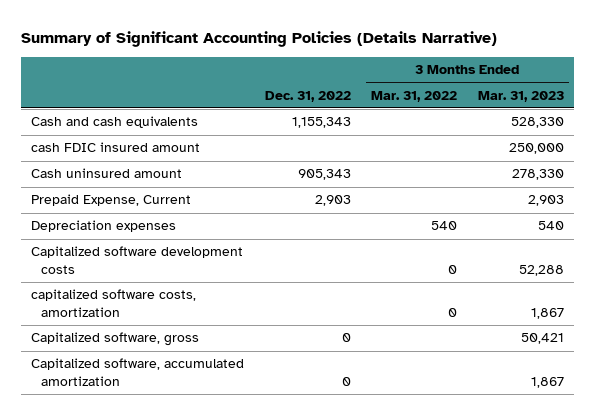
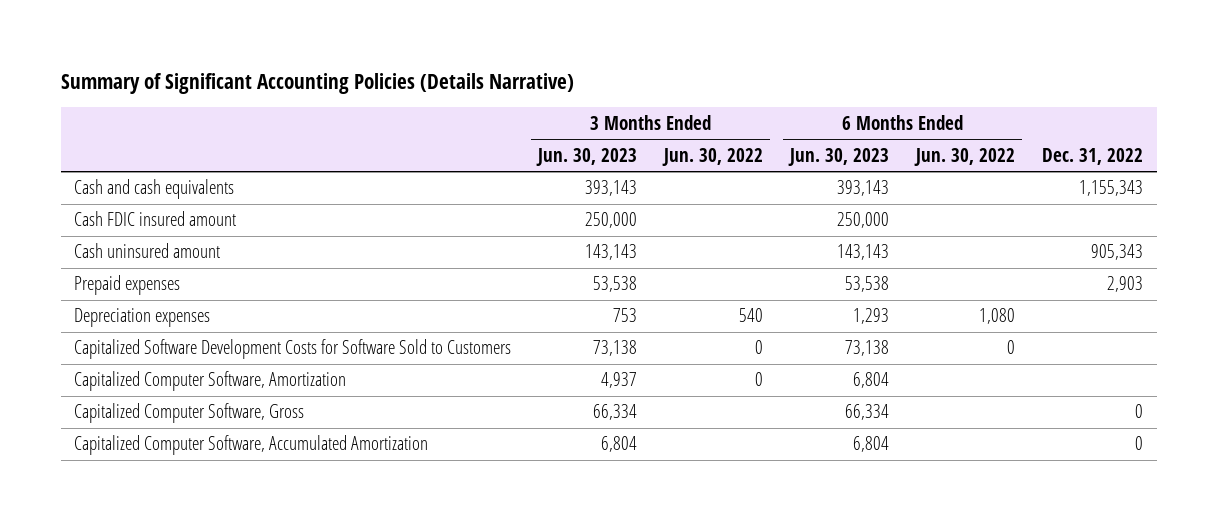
- | Dec. 31, 2022 | 3 Months Ended Mar. 31, 2022 | 3 Months Ended Mar. 31, 2023
+ | 3 Months Ended Jun. 30, 2023 | 3 Months Ended Jun. 30, 2022 | 6 Months Ended Jun. 30, 2023 | 6 Months Ended Jun. 30, 2022 | Dec. 31, 2022
- cash FDIC insured amount | | | 250,000
+ Cash FDIC insured amount | 250,000 | | 250,000 | |
- Prepaid Expense, Current | 2,903 | | 2,903
+ Prepaid expenses | 53,538 | | 53,538 | | 2,903
- Capitalized software development costs | | 0 | 52,288
- capitalized software costs, amortization | | 0 | 1,867
- Capitalized software, gross | 0 | | 50,421
- Capitalized software, accumulated amortization | 0 | | 1,867
+ Capitalized Software Development Costs for Software Sold to Customers | 73,138 | 0 | 73,138 | 0 |
+ Capitalized Computer Software, Amortization | 4,937 | 0 | 6,804 | |
+ Capitalized Computer Software, Gross | 66,334 | | 66,334 | | 0
+ Capitalized Computer Software, Accumulated Amortization | 6,804 | | 6,804 | | 0

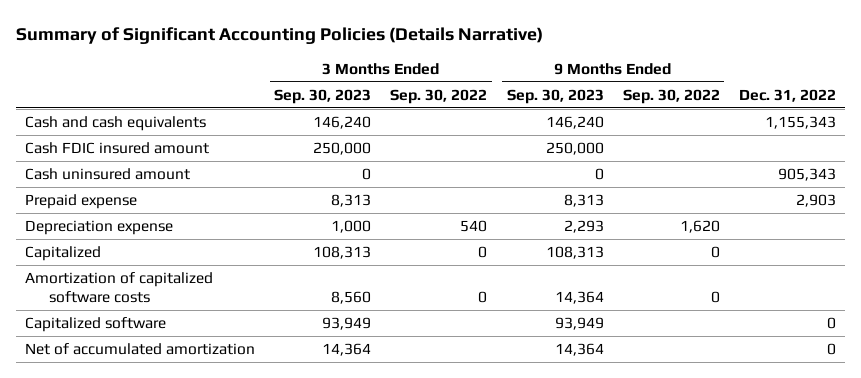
- | 3 Months Ended Jun. 30, 2023 | 3 Months Ended Jun. 30, 2022 | 6 Months Ended Jun. 30, 2023 | 6 Months Ended Jun. 30, 2022 | Dec. 31, 2022
+ | 3 Months Ended Sep. 30, 2023 | 3 Months Ended Sep. 30, 2022 | 9 Months Ended Sep. 30, 2023 | 9 Months Ended Sep. 30, 2022 | Dec. 31, 2022
- Prepaid expenses | 53,538 | | 53,538 | | 2,903
- Depreciation expenses | 753 | 540 | 1,293 | 1,080 |
- Capitalized Software Development Costs for Software Sold to Customers | 73,138 | 0 | 73,138 | 0 |
- Capitalized Computer Software, Amortization | 4,937 | 0 | 6,804 | |
- Capitalized Computer Software, Gross | 66,334 | | 66,334 | | 0
- Capitalized Computer Software, Accumulated Amortization | 6,804 | | 6,804 | | 0
+ Prepaid expense | 8,313 | | 8,313 | | 2,903
+ Depreciation expense | 1,000 | 540 | 2,293 | 1,620 |
+ Capitalized | 108,313 | 0 | 108,313 | 0 |
+ Amortization of capitalized software costs | 8,560 | 0 | 14,364 | 0 |
+ Capitalized software | 93,949 | | 93,949 | | 0
+ Net of accumulated amortization | 14,364 | | 14,364 | | 0

